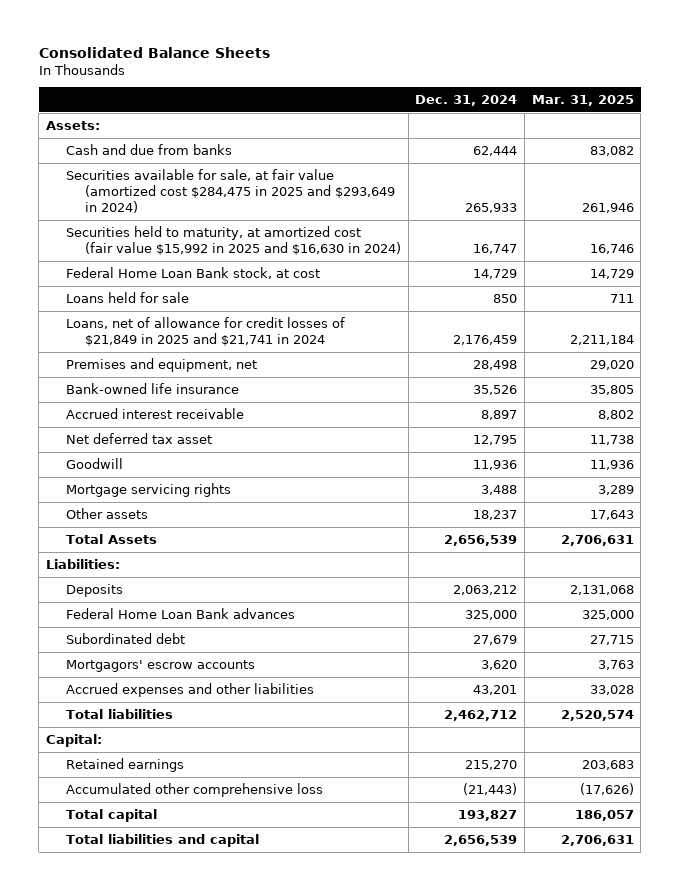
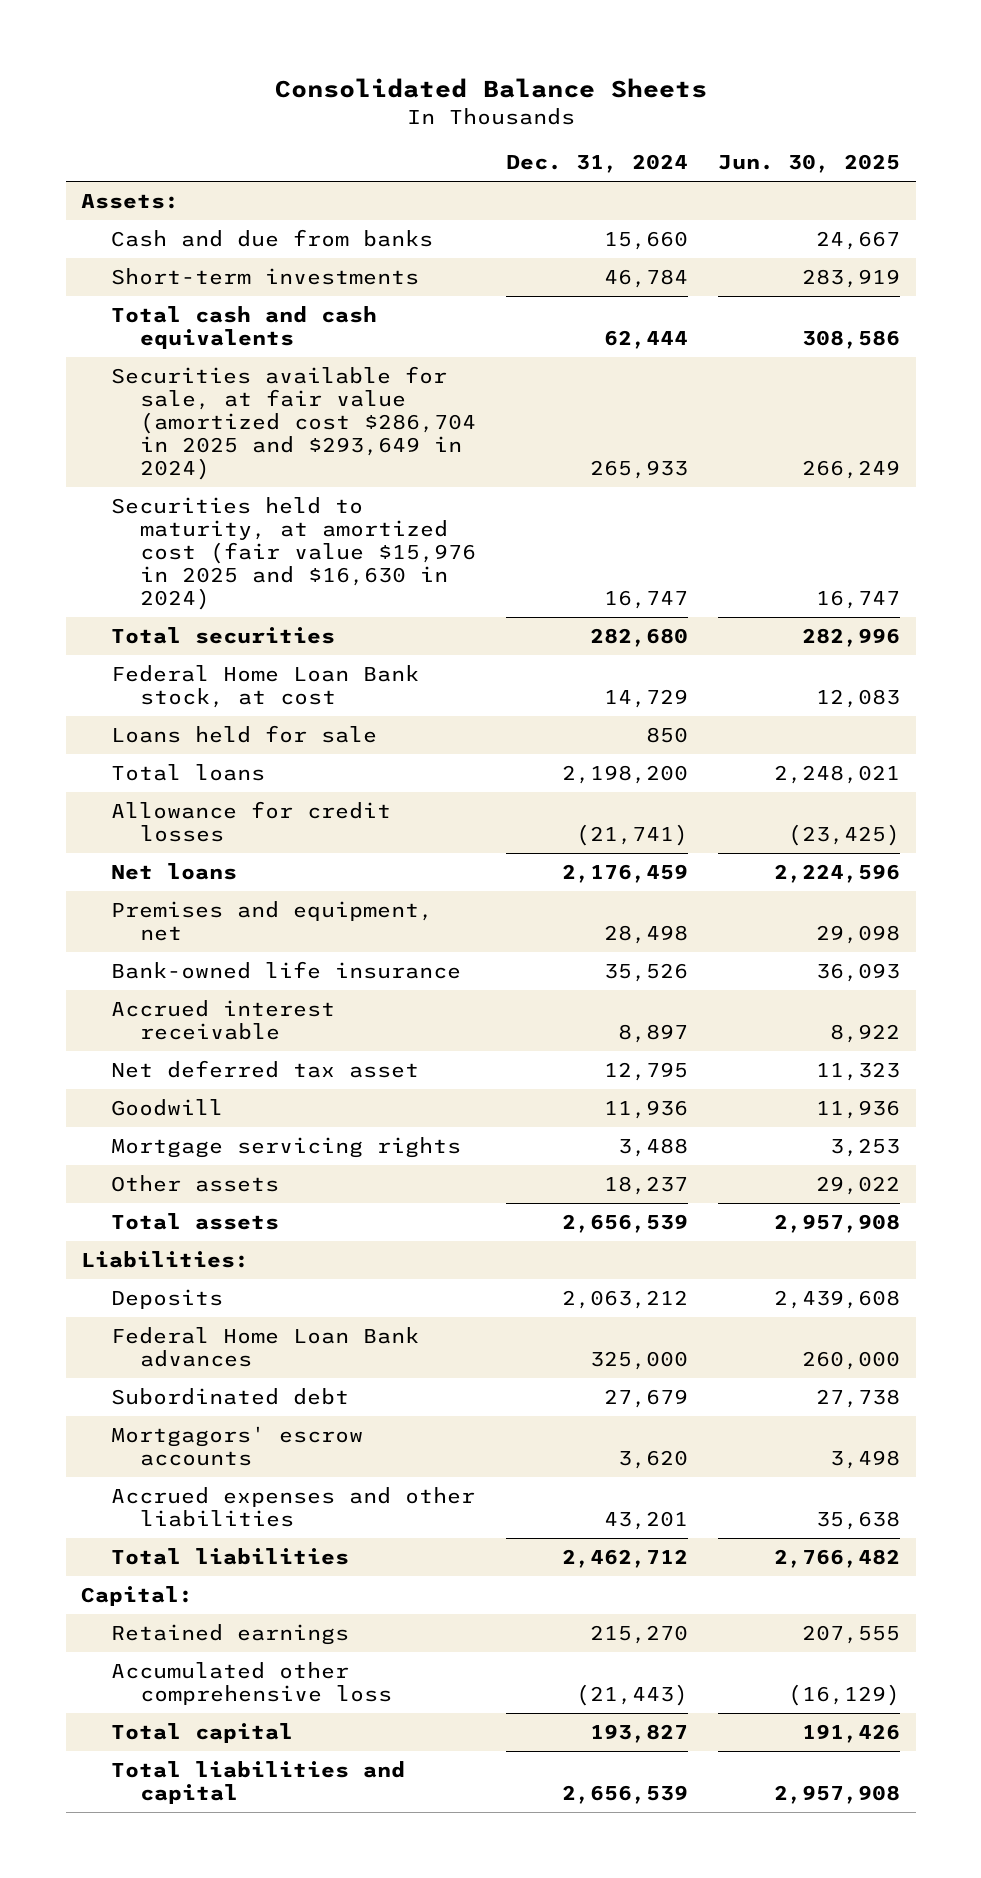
- | Dec. 31, 2024 | Mar. 31, 2025
+ | Dec. 31, 2024 | Jun. 30, 2025
- Cash and due from banks | 62,444 | 83,082
- Securities available for sale, at fair value (amortized cost $284,475 in 2025 and $293,649 in 2024) | 265,933 | 261,946
- Securities held to maturity, at amortized cost (fair value $15,992 in 2025 and $16,630 in 2024) | 16,747 | 16,746
+ Cash and due from banks | 15,660 | 24,667
+ Short-term investments | 46,784 | 283,919
+ Total cash and cash equivalents | 62,444 | 308,586
+ Securities available for sale, at fair value (amortized cost $286,704 in 2025 and $293,649 in 2024) | 265,933 | 266,249
+ Securities held to maturity, at amortized cost (fair value $15,976 in 2025 and $16,630 in 2024) | 16,747 | 16,747
+ Total securities | 282,680 | 282,996
- Loans, net of allowance for credit losses of $21,849 in 2025 and $21,741 in 2024 | 2,176,459 | 2,211,184
+ Total loans | 2,198,200 | 2,248,021
+ Allowance for credit losses | (21,741) | (23,425)
+ Net loans | 2,176,459 | 2,224,596
- Total Assets | 2,656,539 | 2,706,631
+ Total assets | 2,656,539 | 2,957,908

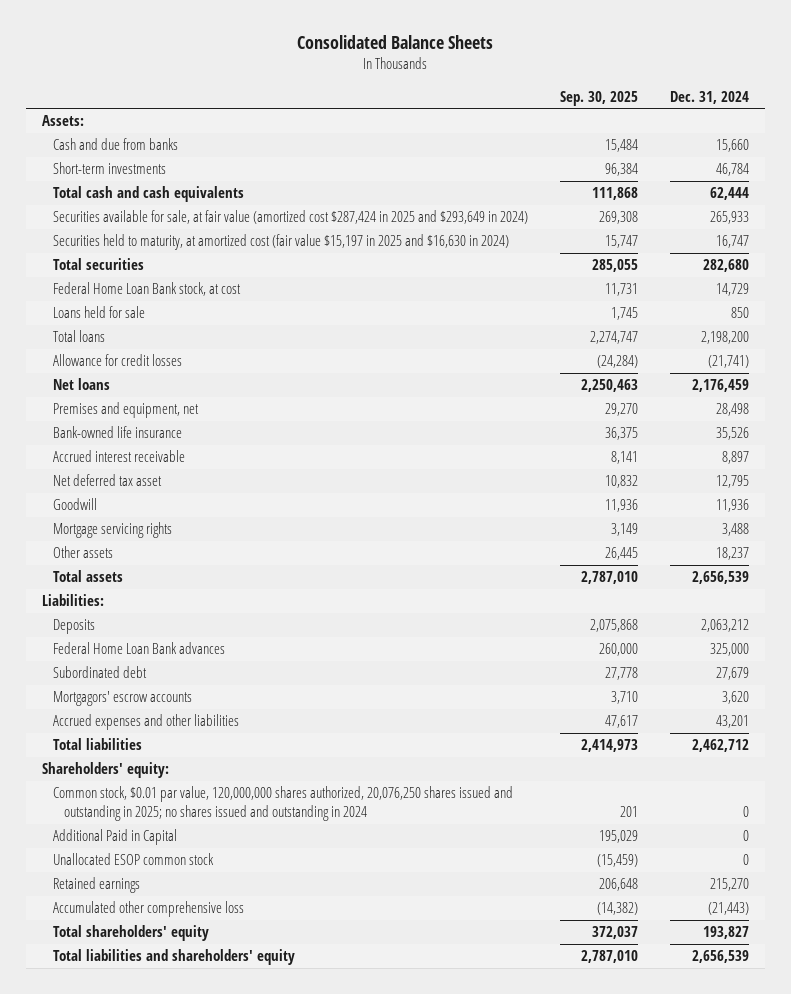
- | Dec. 31, 2024 | Jun. 30, 2025
+ | Sep. 30, 2025 | Dec. 31, 2024
- Securities available for sale, at fair value (amortized cost $286,704 in 2025 and $293,649 in 2024) | 265,933 | 266,249
- Securities held to maturity, at amortized cost (fair value $15,976 in 2025 and $16,630 in 2024) | 16,747 | 16,747
+ Securities available for sale, at fair value (amortized cost $287,424 in 2025 and $293,649 in 2024) | 269,308 | 265,933
+ Securities held to maturity, at amortized cost (fair value $15,197 in 2025 and $16,630 in 2024) | 15,747 | 16,747
- Capital:
+ Shareholders' equity:
+ Common stock, $0.01 par value, 120,000,000 shares authorized, 20,076,250 shares issued and outstanding in 2025; no shares issued and outstanding in 2024 | 201 | 0
+ Additional Paid in Capital | 195,029 | 0
+ Unallocated ESOP common stock | (15,459) | 0
- Total capital | 193,827 | 191,426
- Total liabilities and capital | 2,656,539 | 2,957,908
+ Total shareholders' equity | 372,037 | 193,827
+ Total liabilities and shareholders' equity | 2,787,010 | 2,656,539

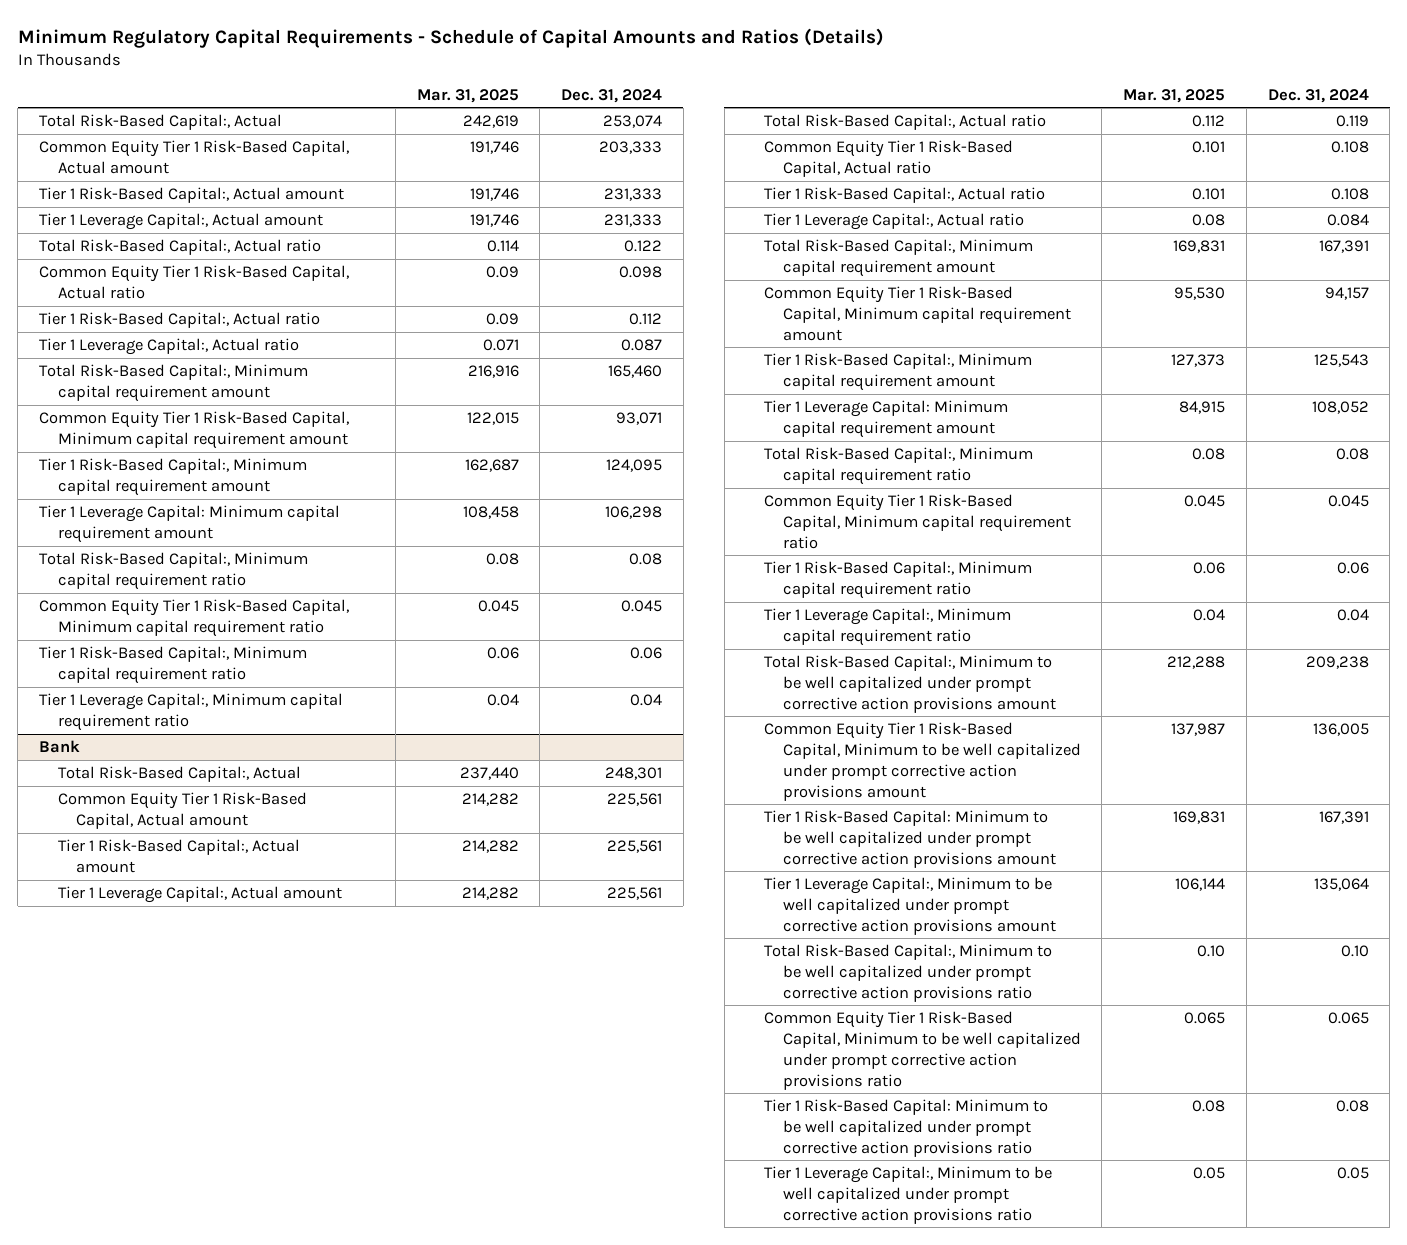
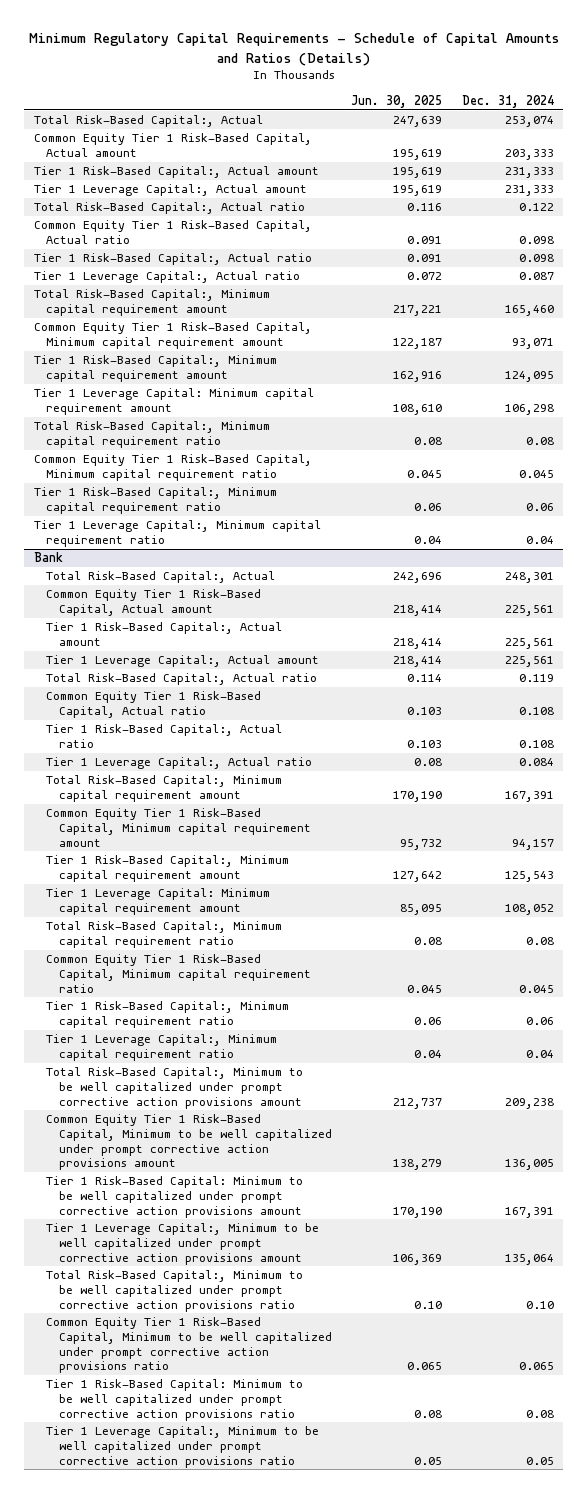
- | Mar. 31, 2025 | Dec. 31, 2024
+ | Jun. 30, 2025 | Dec. 31, 2024
- Tier 1 Risk-Based Capital:, Actual ratio | 0.09 | 0.112
+ Tier 1 Risk-Based Capital:, Actual ratio | 0.091 | 0.098

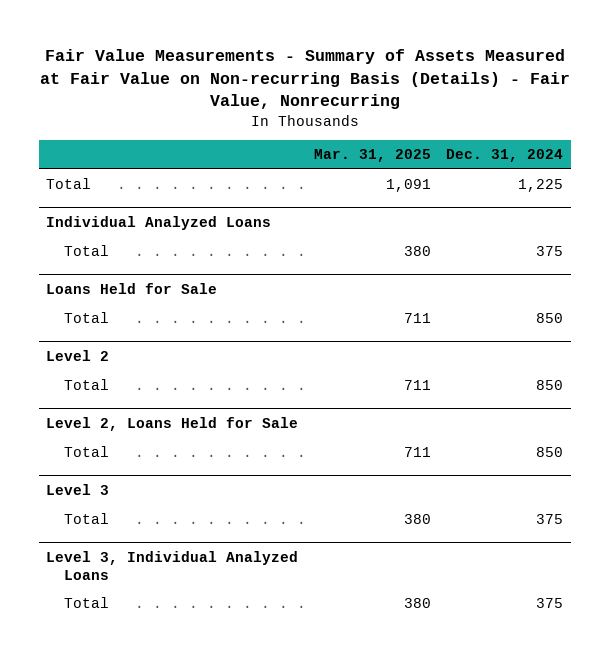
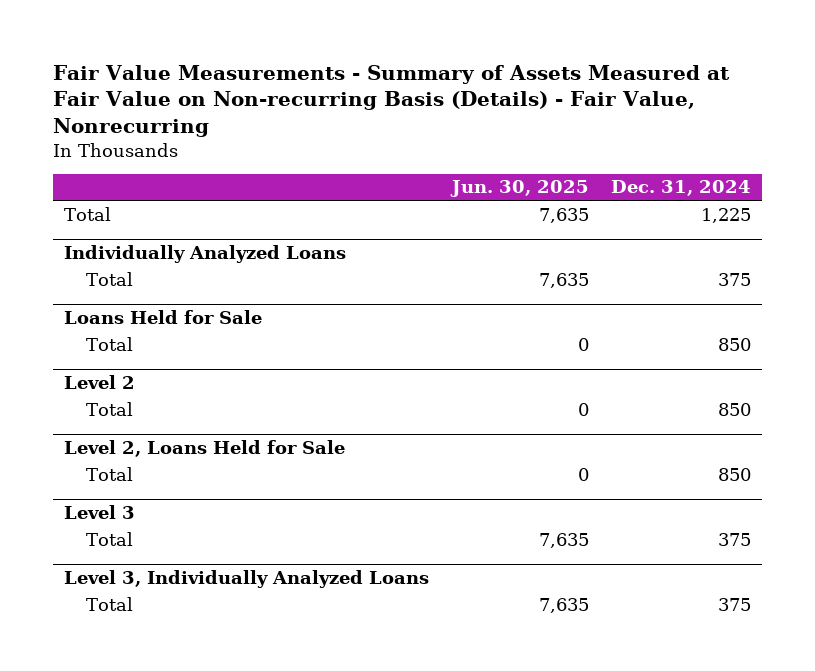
- | Mar. 31, 2025 | Dec. 31, 2024
+ | Jun. 30, 2025 | Dec. 31, 2024
- Individual Analyzed Loans
+ Individually Analyzed Loans
- Level 3, Individual Analyzed Loans
+ Level 3, Individually Analyzed Loans

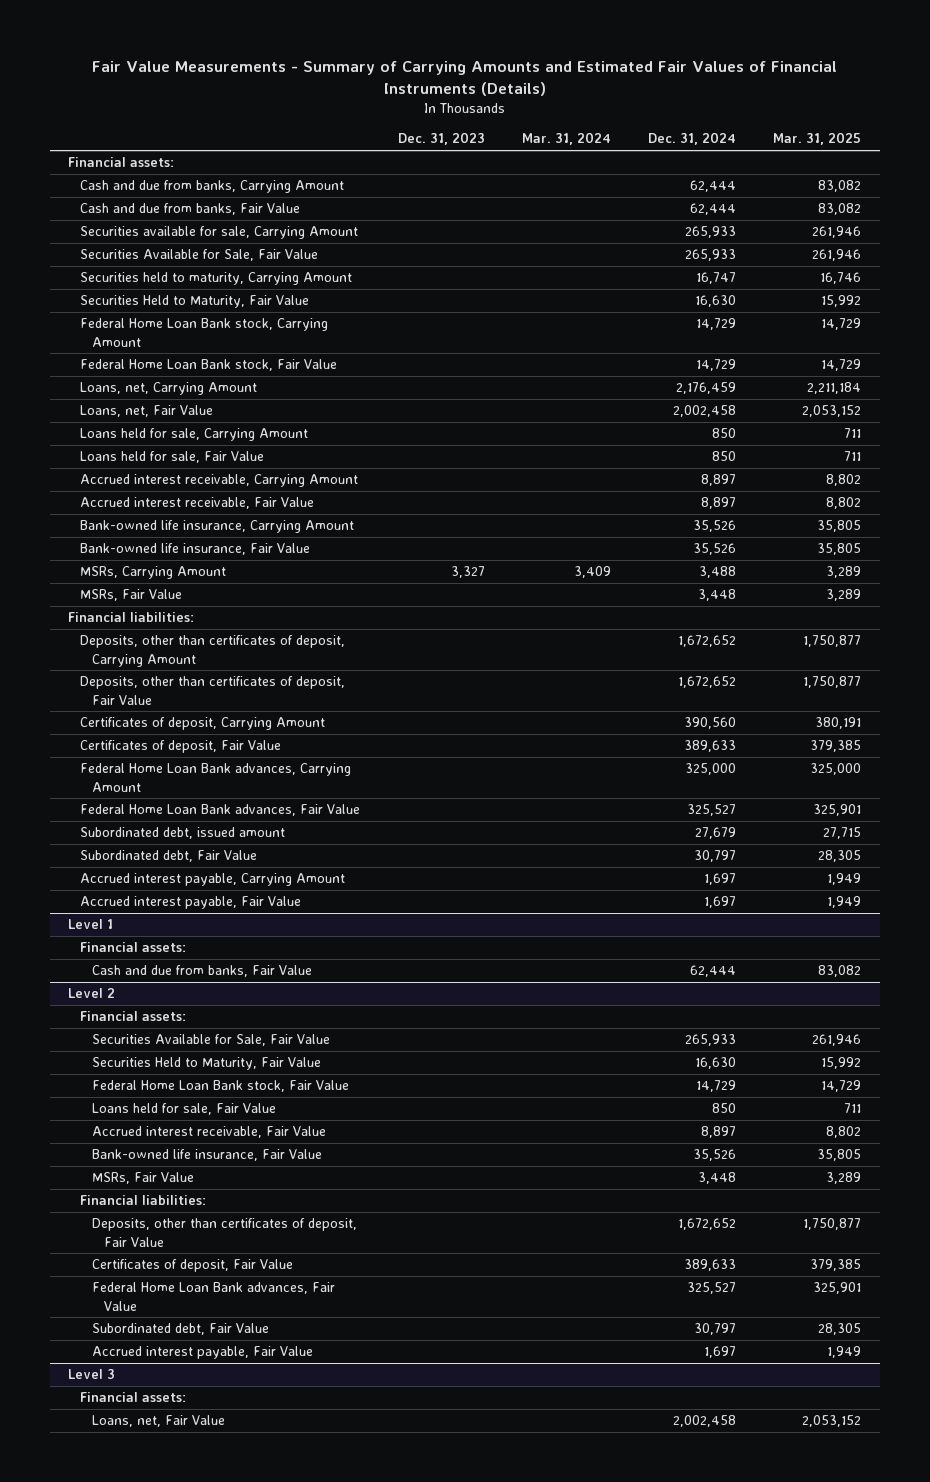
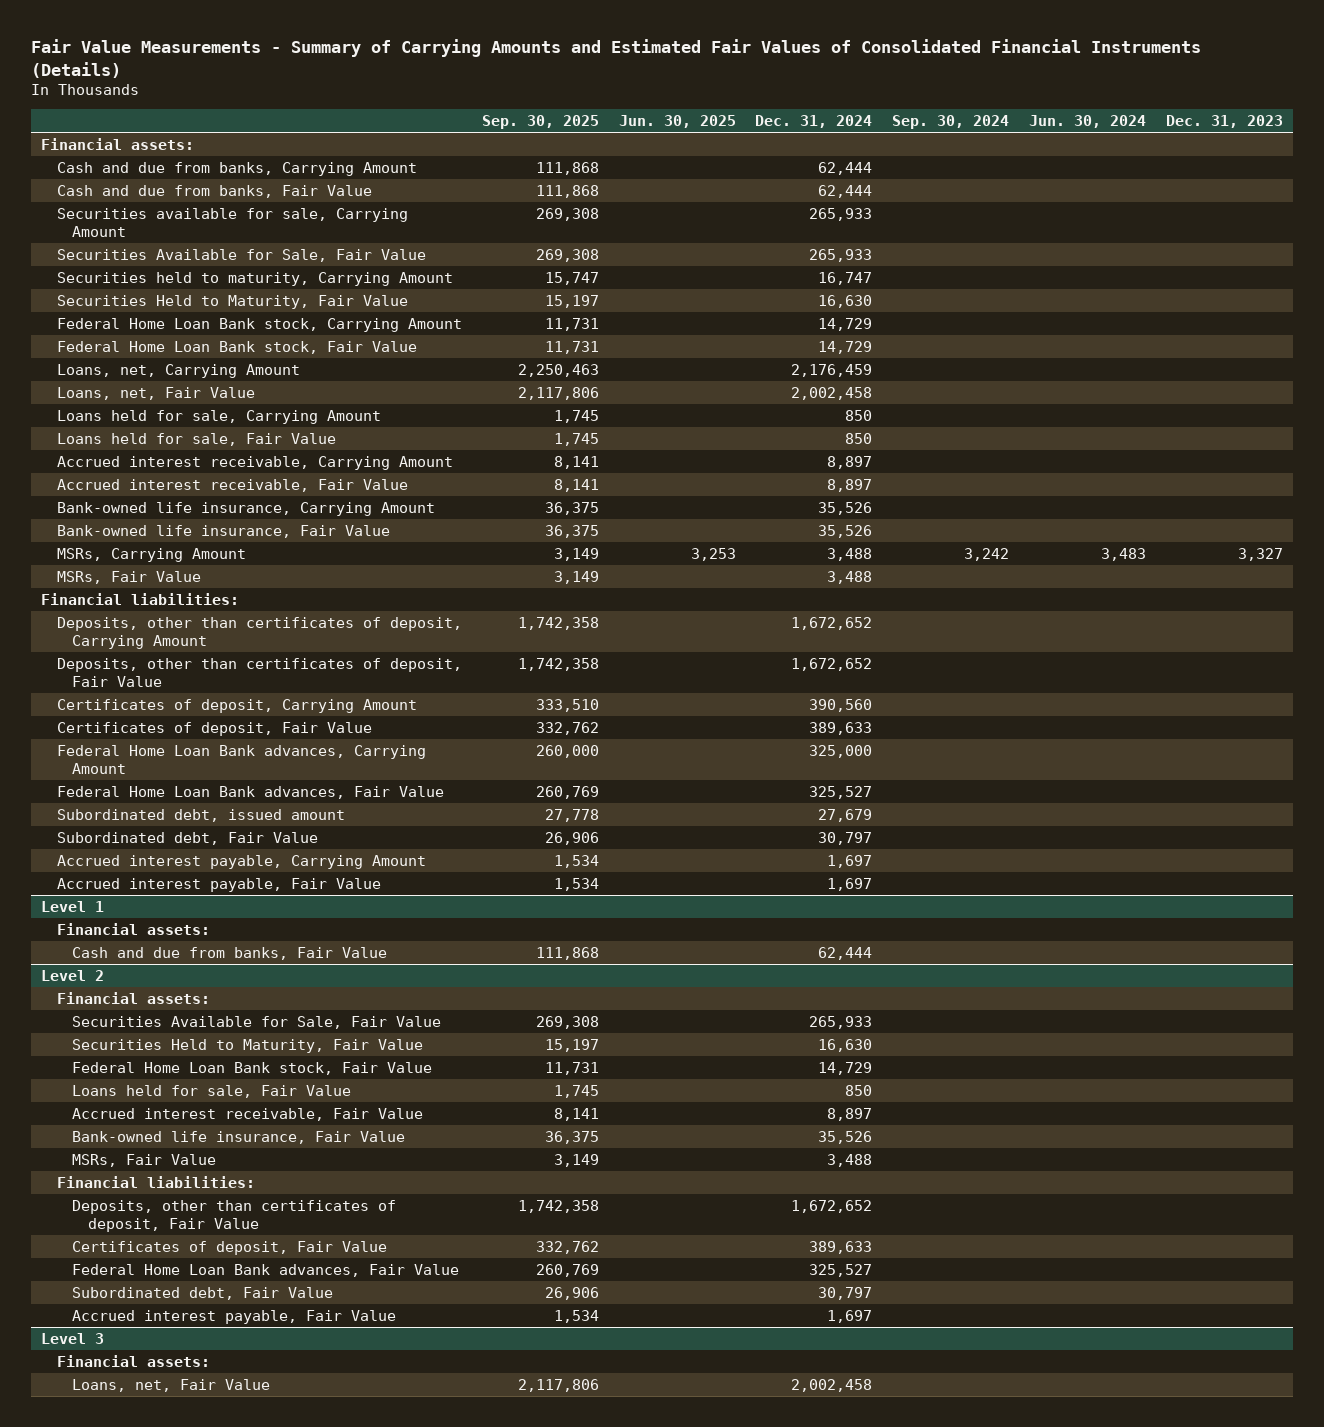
- Fair Value Measurements - Summary of Carrying Amounts and Estimated Fair Values of Financial Instruments (Details)
+ Fair Value Measurements - Summary of Carrying Amounts and Estimated Fair Values of Consolidated Financial Instruments (Details)
- | Dec. 31, 2023 | Mar. 31, 2024 | Dec. 31, 2024 | Mar. 31, 2025
+ | Sep. 30, 2025 | Jun. 30, 2025 | Dec. 31, 2024 | Sep. 30, 2024 | Jun. 30, 2024 | Dec. 31, 2023
- MSRs, Fair Value | | | 3,448 | 3,289
+ MSRs, Fair Value | 3,149 | | 3,488 | | |
@ Level 2
- MSRs, Fair Value | | | 3,448 | 3,289
+ MSRs, Fair Value | 3,149 | | 3,488 | | |

